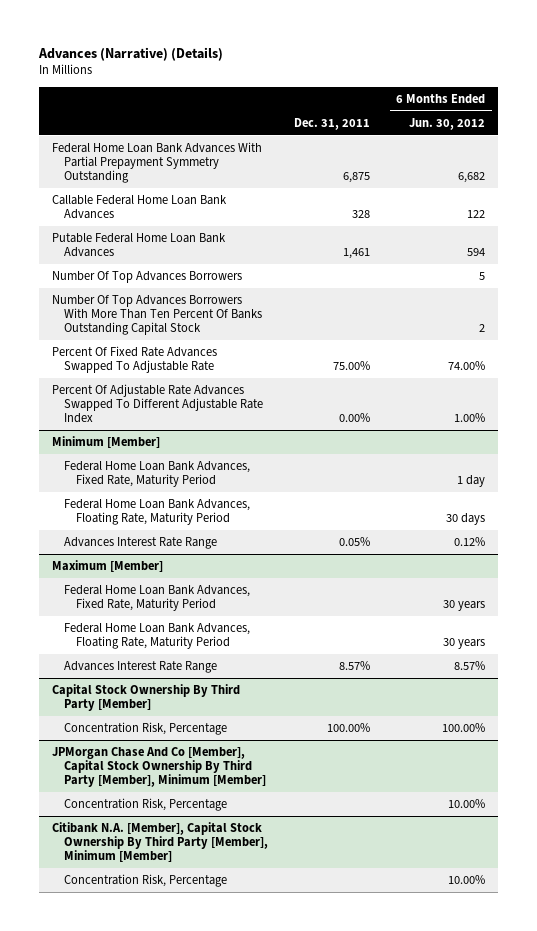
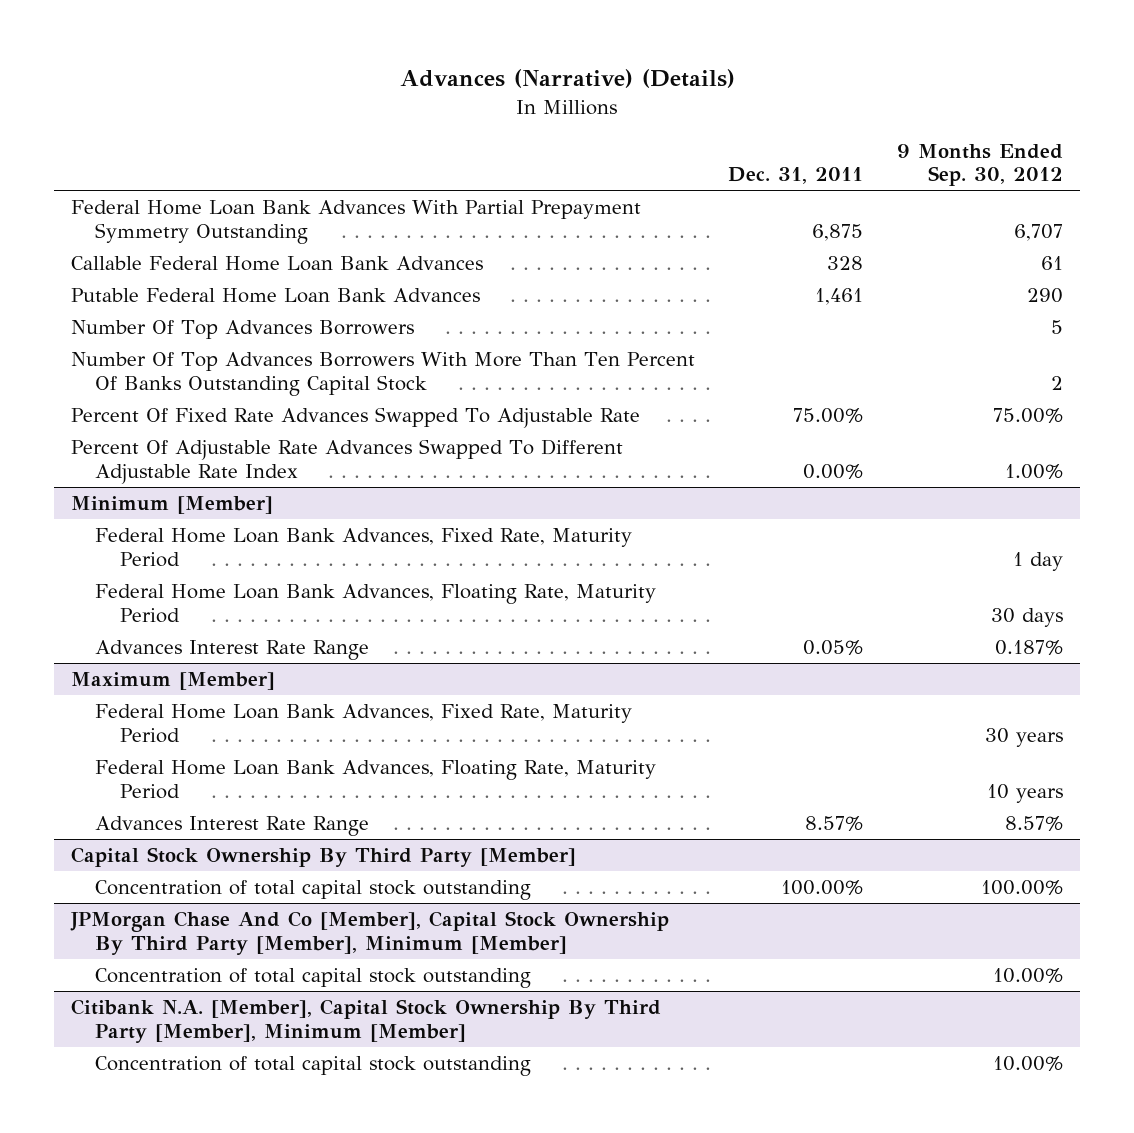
- | Dec. 31, 2011 | 6 Months Ended Jun. 30, 2012
+ | Dec. 31, 2011 | 9 Months Ended Sep. 30, 2012
@ Capital Stock Ownership By Third Party [Member]
- Concentration Risk, Percentage | 100.00% | 100.00%
+ Concentration of total capital stock outstanding | 100.00% | 100.00%
@ JPMorgan Chase And Co [Member], Capital Stock Ownership By Third Party [Member], Minimum [Member]
- Concentration Risk, Percentage | | 10.00%
+ Concentration of total capital stock outstanding | | 10.00%
@ Citibank N.A. [Member], Capital Stock Ownership By Third Party [Member], Minimum [Member]
- Concentration Risk, Percentage | | 10.00%
+ Concentration of total capital stock outstanding | | 10.00%

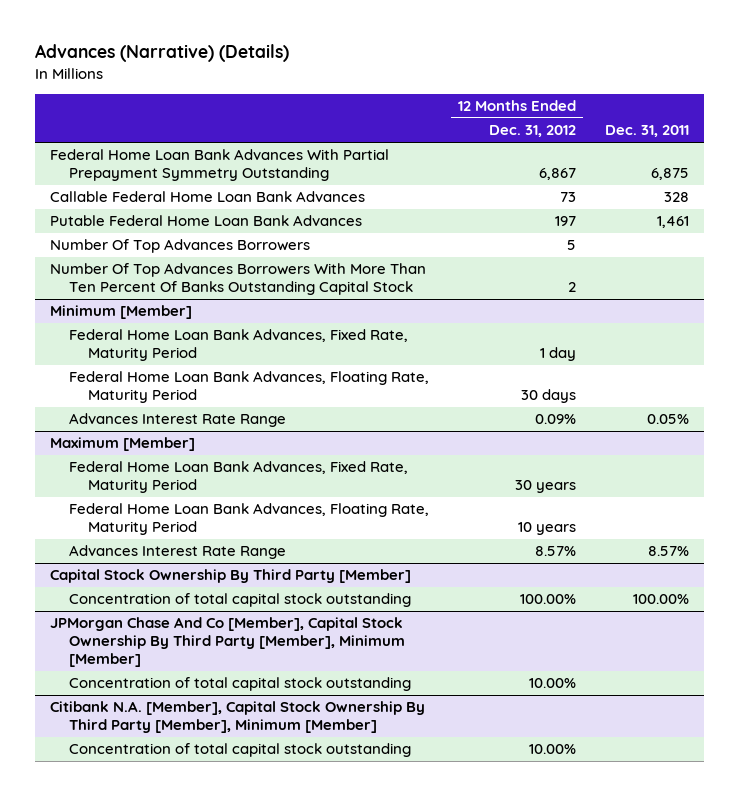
- | Dec. 31, 2011 | 9 Months Ended Sep. 30, 2012
+ | 12 Months Ended Dec. 31, 2012 | Dec. 31, 2011
- Percent Of Fixed Rate Advances Swapped To Adjustable Rate | 75.00% | 75.00%
- Percent Of Adjustable Rate Advances Swapped To Different Adjustable Rate Index | 0.00% | 1.00%

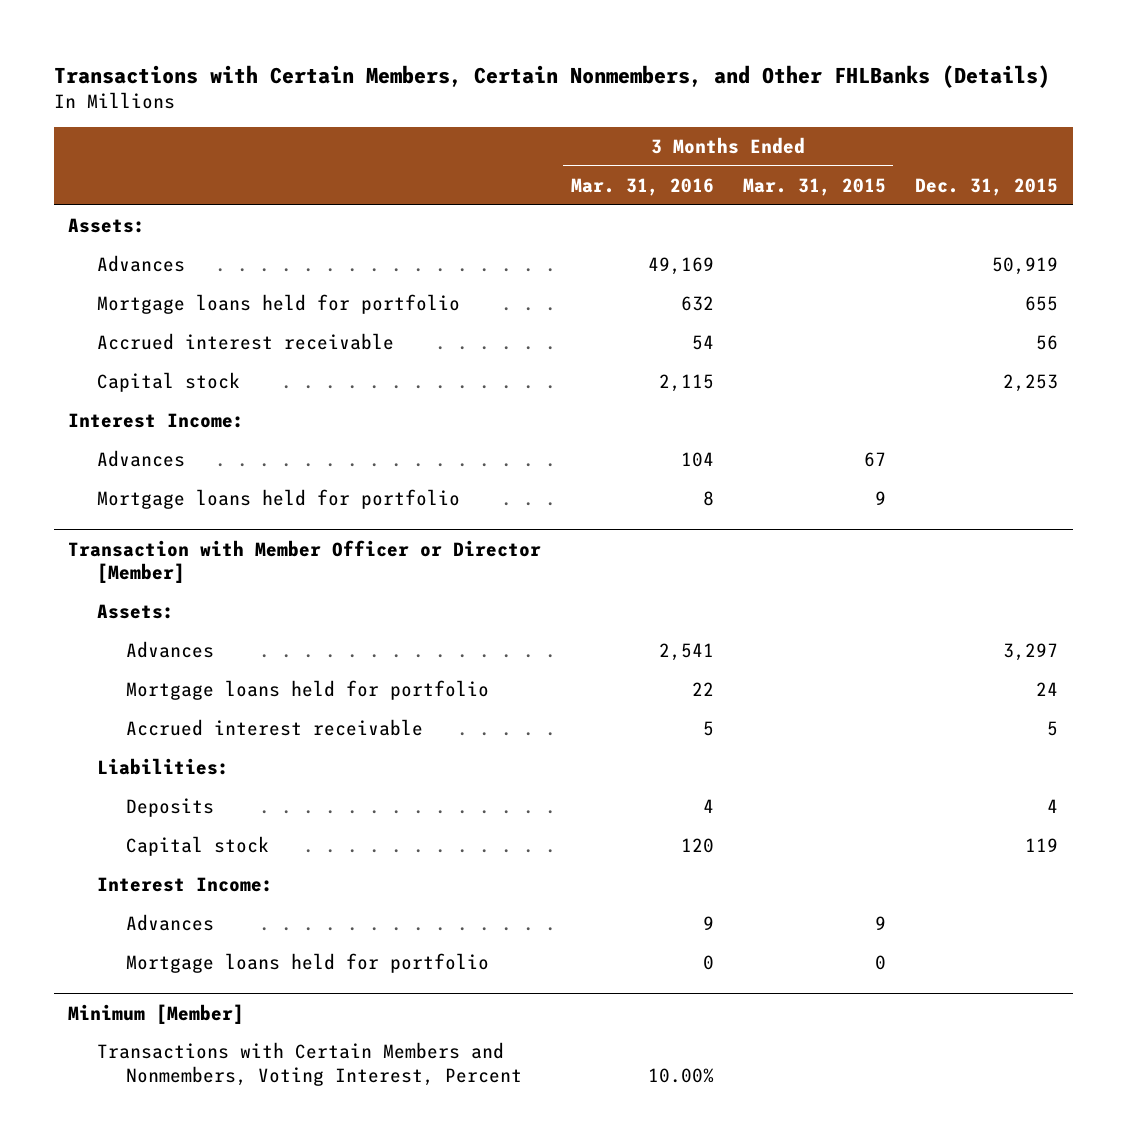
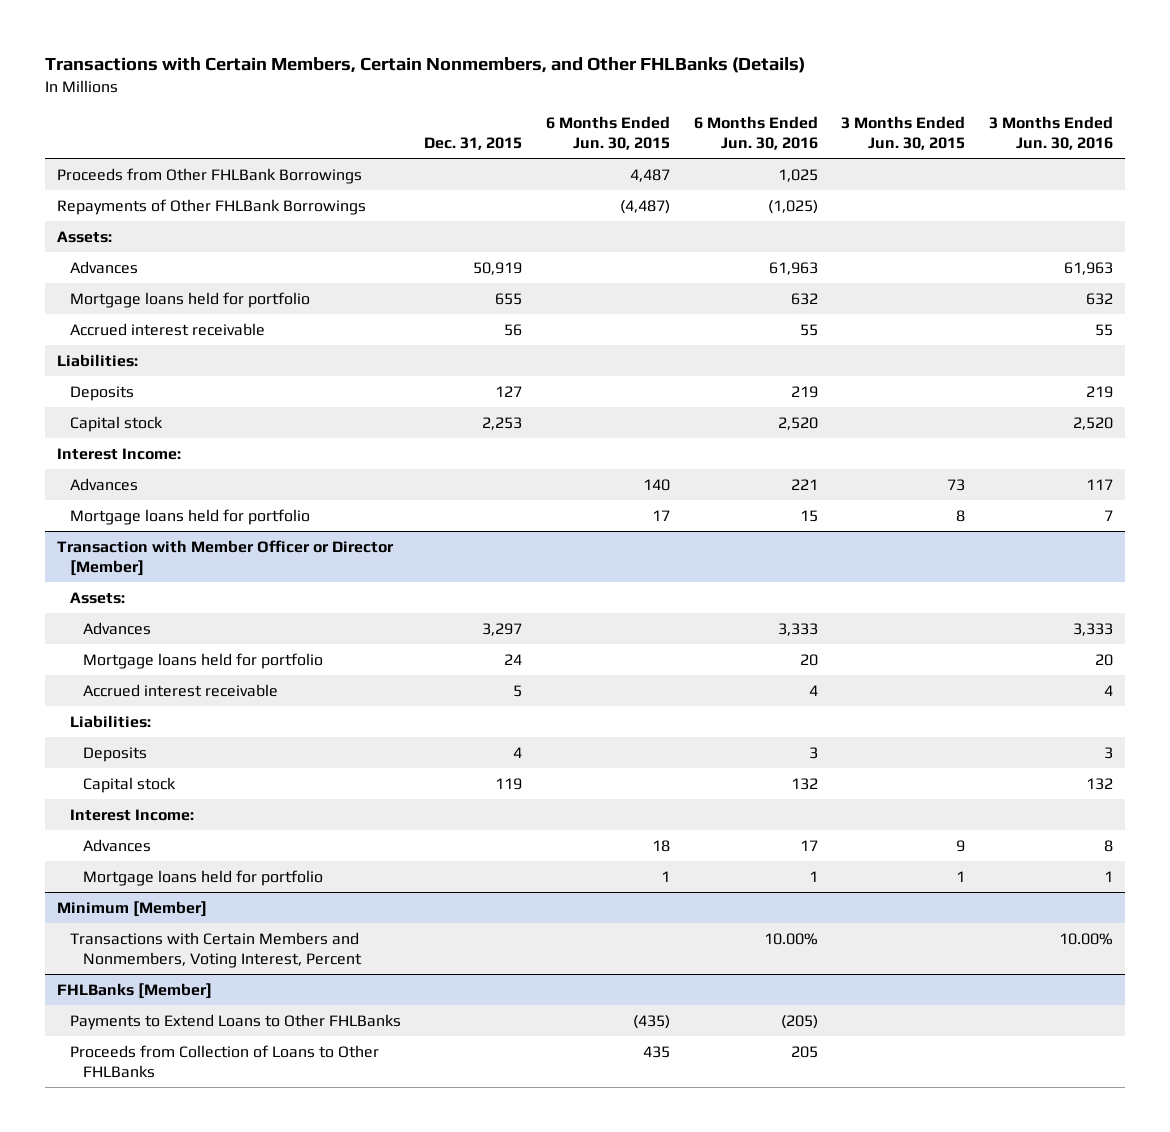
- | 3 Months Ended Mar. 31, 2016 | 3 Months Ended Mar. 31, 2015 | Dec. 31, 2015
+ | Dec. 31, 2015 | 6 Months Ended Jun. 30, 2015 | 6 Months Ended Jun. 30, 2016 | 3 Months Ended Jun. 30, 2015 | 3 Months Ended Jun. 30, 2016
+ Proceeds from Other FHLBank Borrowings | | 4,487 | 1,025 | |
+ Repayments of Other FHLBank Borrowings | | (4,487) | (1,025) | |
+ Liabilities:
+ Deposits | 127 | | 219 | | 219
+ FHLBanks [Member]
+ Payments to Extend Loans to Other FHLBanks | | (435) | (205) | |
+ Proceeds from Collection of Loans to Other FHLBanks | | 435 | 205 | |

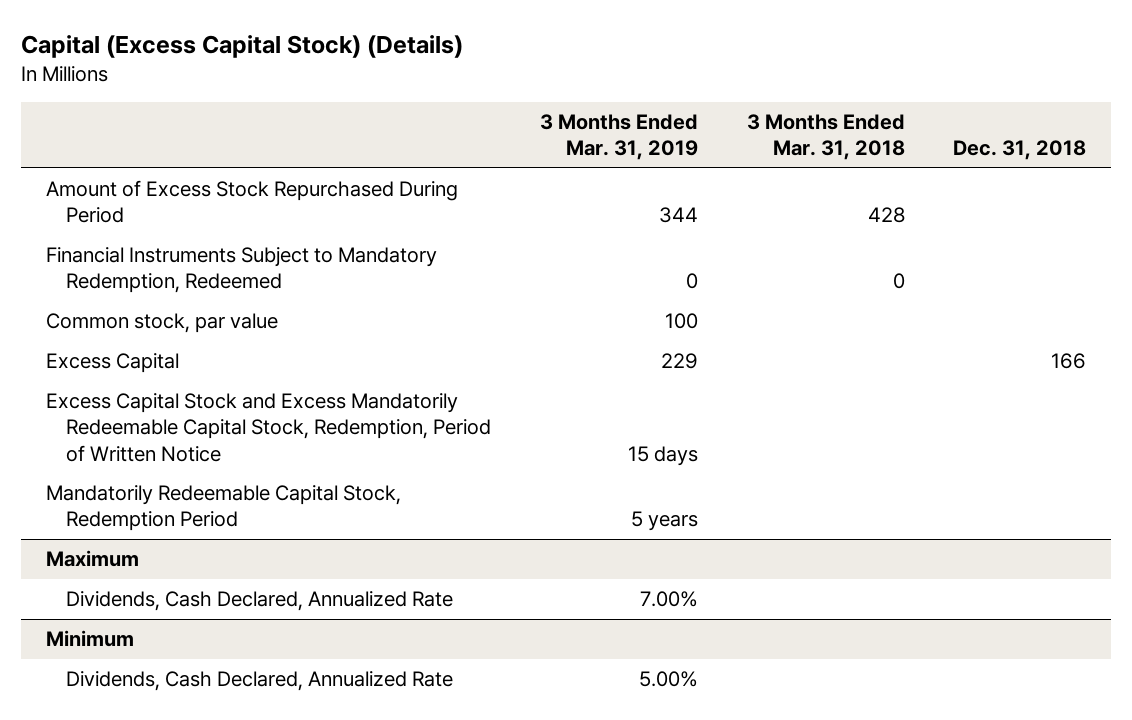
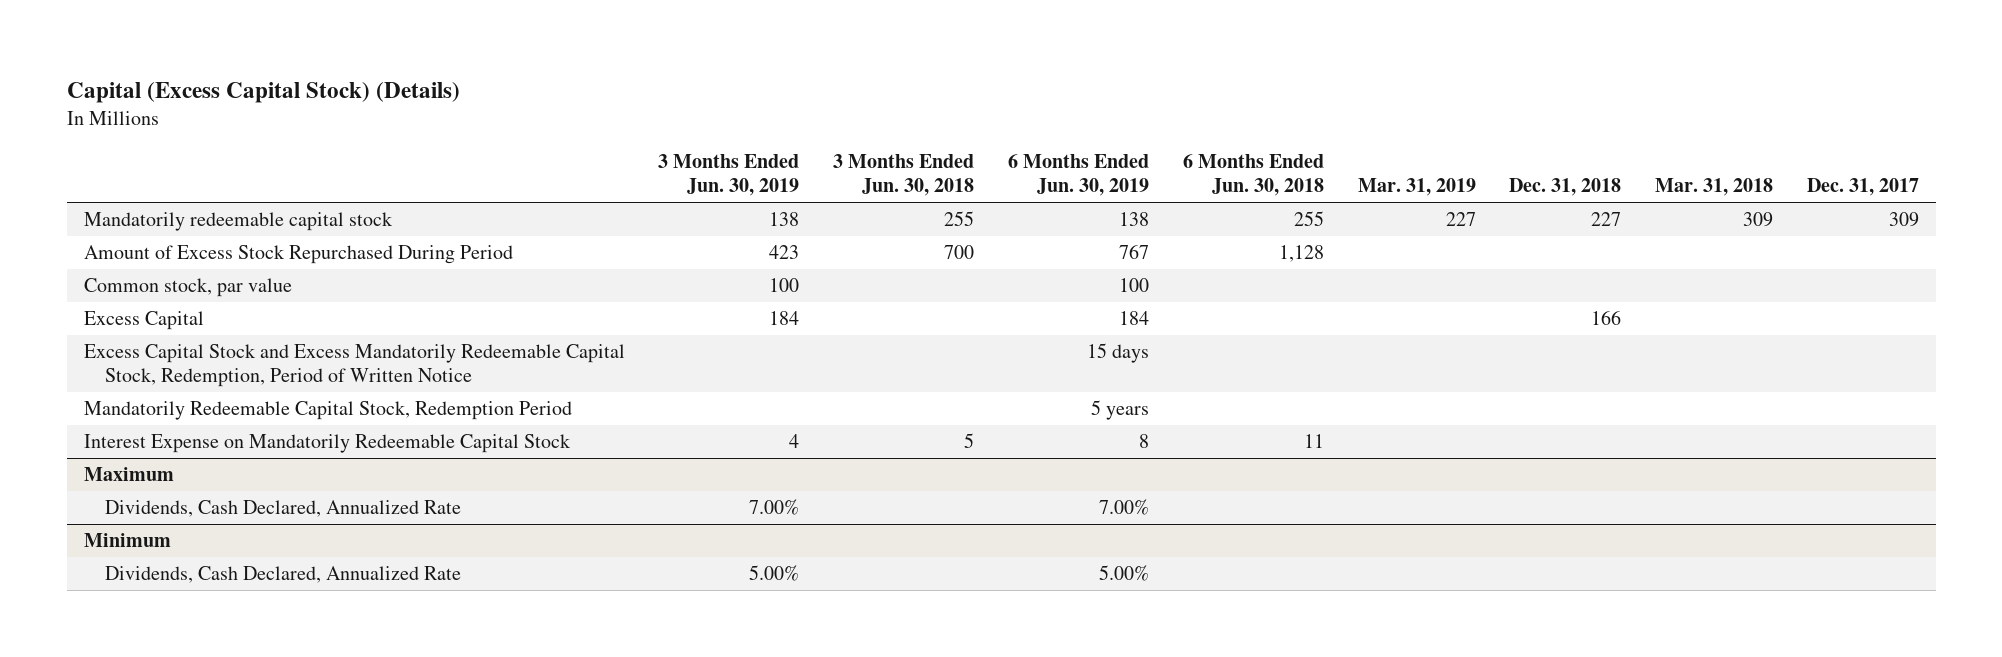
- | 3 Months Ended Mar. 31, 2019 | 3 Months Ended Mar. 31, 2018 | Dec. 31, 2018
+ | 3 Months Ended Jun. 30, 2019 | 3 Months Ended Jun. 30, 2018 | 6 Months Ended Jun. 30, 2019 | 6 Months Ended Jun. 30, 2018 | Mar. 31, 2019 | Dec. 31, 2018 | Mar. 31, 2018 | Dec. 31, 2017
+ Mandatorily redeemable capital stock | 138 | 255 | 138 | 255 | 227 | 227 | 309 | 309
- Financial Instruments Subject to Mandatory Redemption, Redeemed | 0 | 0 |
+ Interest Expense on Mandatorily Redeemable Capital Stock | 4 | 5 | 8 | 11 | | | |

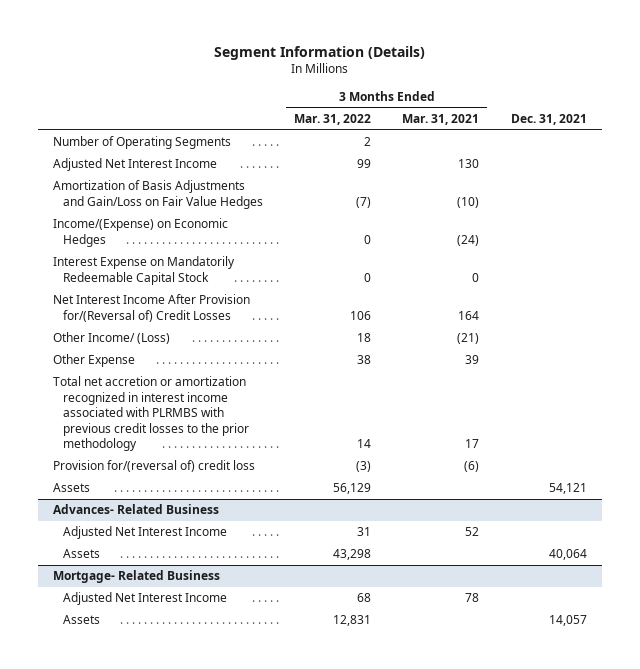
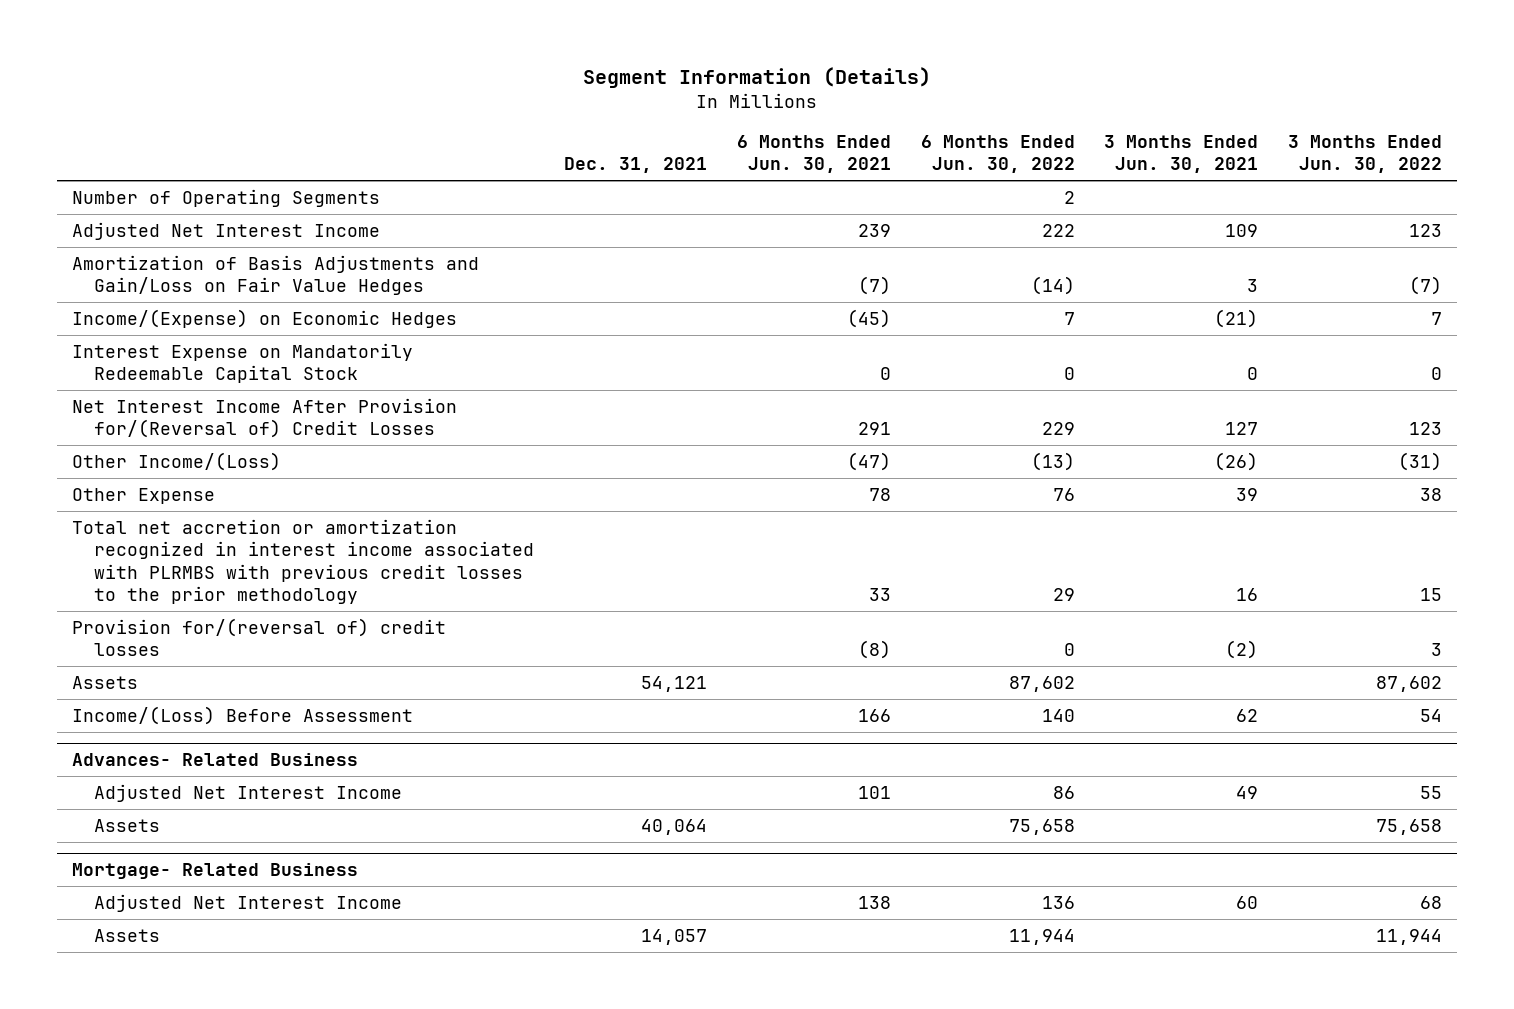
- | 3 Months Ended Mar. 31, 2022 | 3 Months Ended Mar. 31, 2021 | Dec. 31, 2021
+ | Dec. 31, 2021 | 6 Months Ended Jun. 30, 2021 | 6 Months Ended Jun. 30, 2022 | 3 Months Ended Jun. 30, 2021 | 3 Months Ended Jun. 30, 2022
- Other Income/ (Loss) | 18 | (21) |
+ Other Income/(Loss) | | (47) | (13) | (26) | (31)
- Provision for/(reversal of) credit loss | (3) | (6) |
+ Provision for/(reversal of) credit losses | | (8) | 0 | (2) | 3
+ Income/(Loss) Before Assessment | | 166 | 140 | 62 | 54

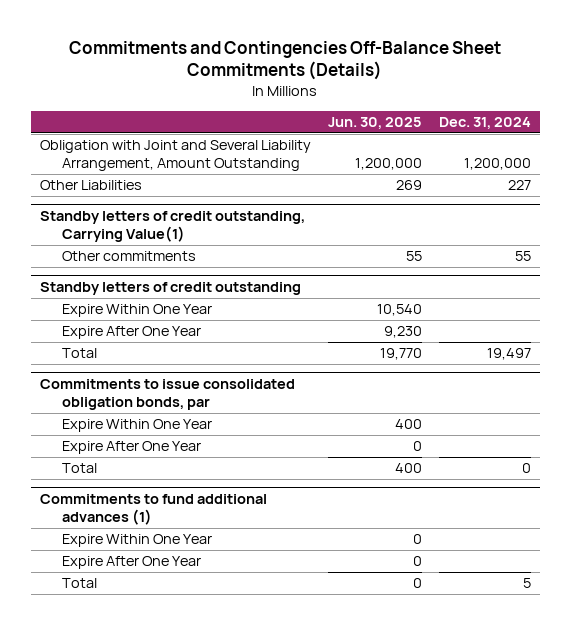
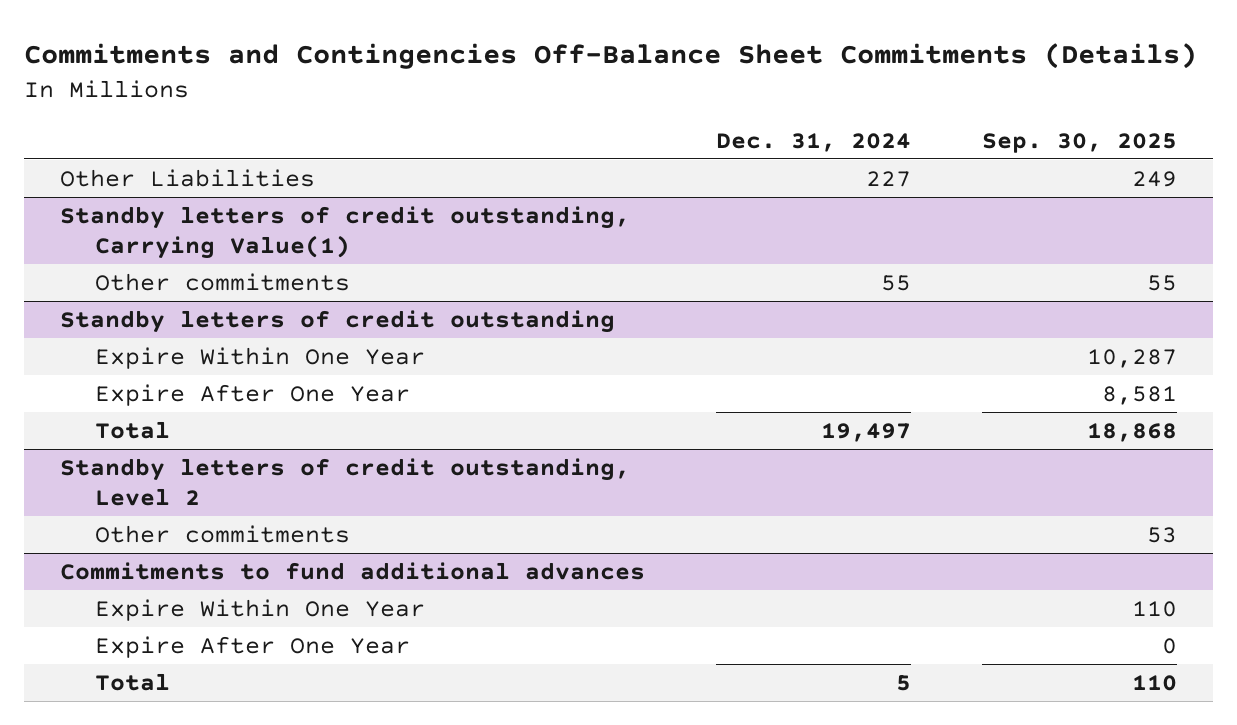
- | Jun. 30, 2025 | Dec. 31, 2024
+ | Dec. 31, 2024 | Sep. 30, 2025
- Obligation with Joint and Several Liability Arrangement, Amount Outstanding | 1,200,000 | 1,200,000
- Commitments to issue consolidated obligation bonds, par
- Expire Within One Year | 400 |
- Expire After One Year | 0 |
- Total | 400 | 0
- Commitments to fund additional advances (1)
+ Standby letters of credit outstanding, Level 2
+ Other commitments | | 53
+ Commitments to fund additional advances

